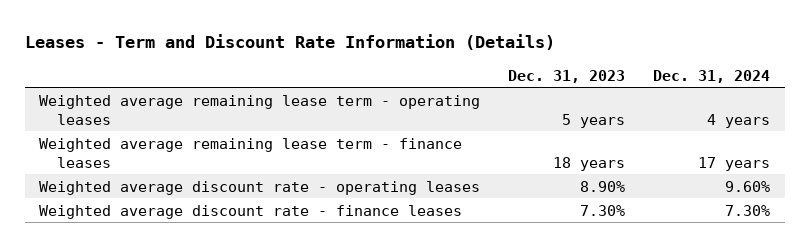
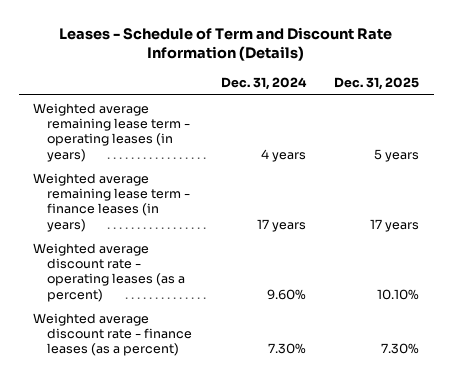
- Leases - Term and Discount Rate Information (Details)
+ Leases - Schedule of Term and Discount Rate Information (Details)
- | Dec. 31, 2023 | Dec. 31, 2024
+ | Dec. 31, 2024 | Dec. 31, 2025
- Weighted average remaining lease term - operating leases | 5 years | 4 years
- Weighted average remaining lease term - finance leases | 18 years | 17 years
- Weighted average discount rate - operating leases | 8.90% | 9.60%
- Weighted average discount rate - finance leases | 7.30% | 7.30%
+ Weighted average remaining lease term - operating leases (in years) | 4 years | 5 years
+ Weighted average remaining lease term - finance leases (in years) | 17 years | 17 years
+ Weighted average discount rate - operating leases (as a percent) | 9.60% | 10.10%
+ Weighted average discount rate - finance leases (as a percent) | 7.30% | 7.30%

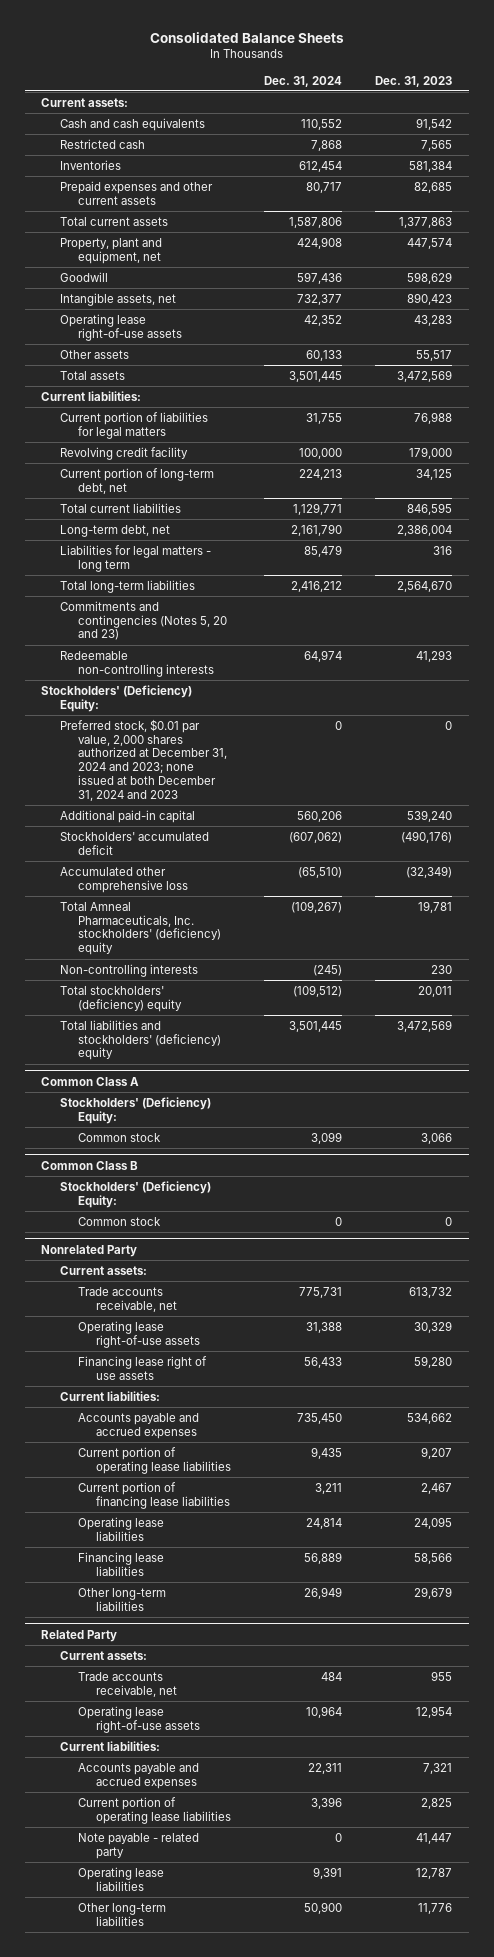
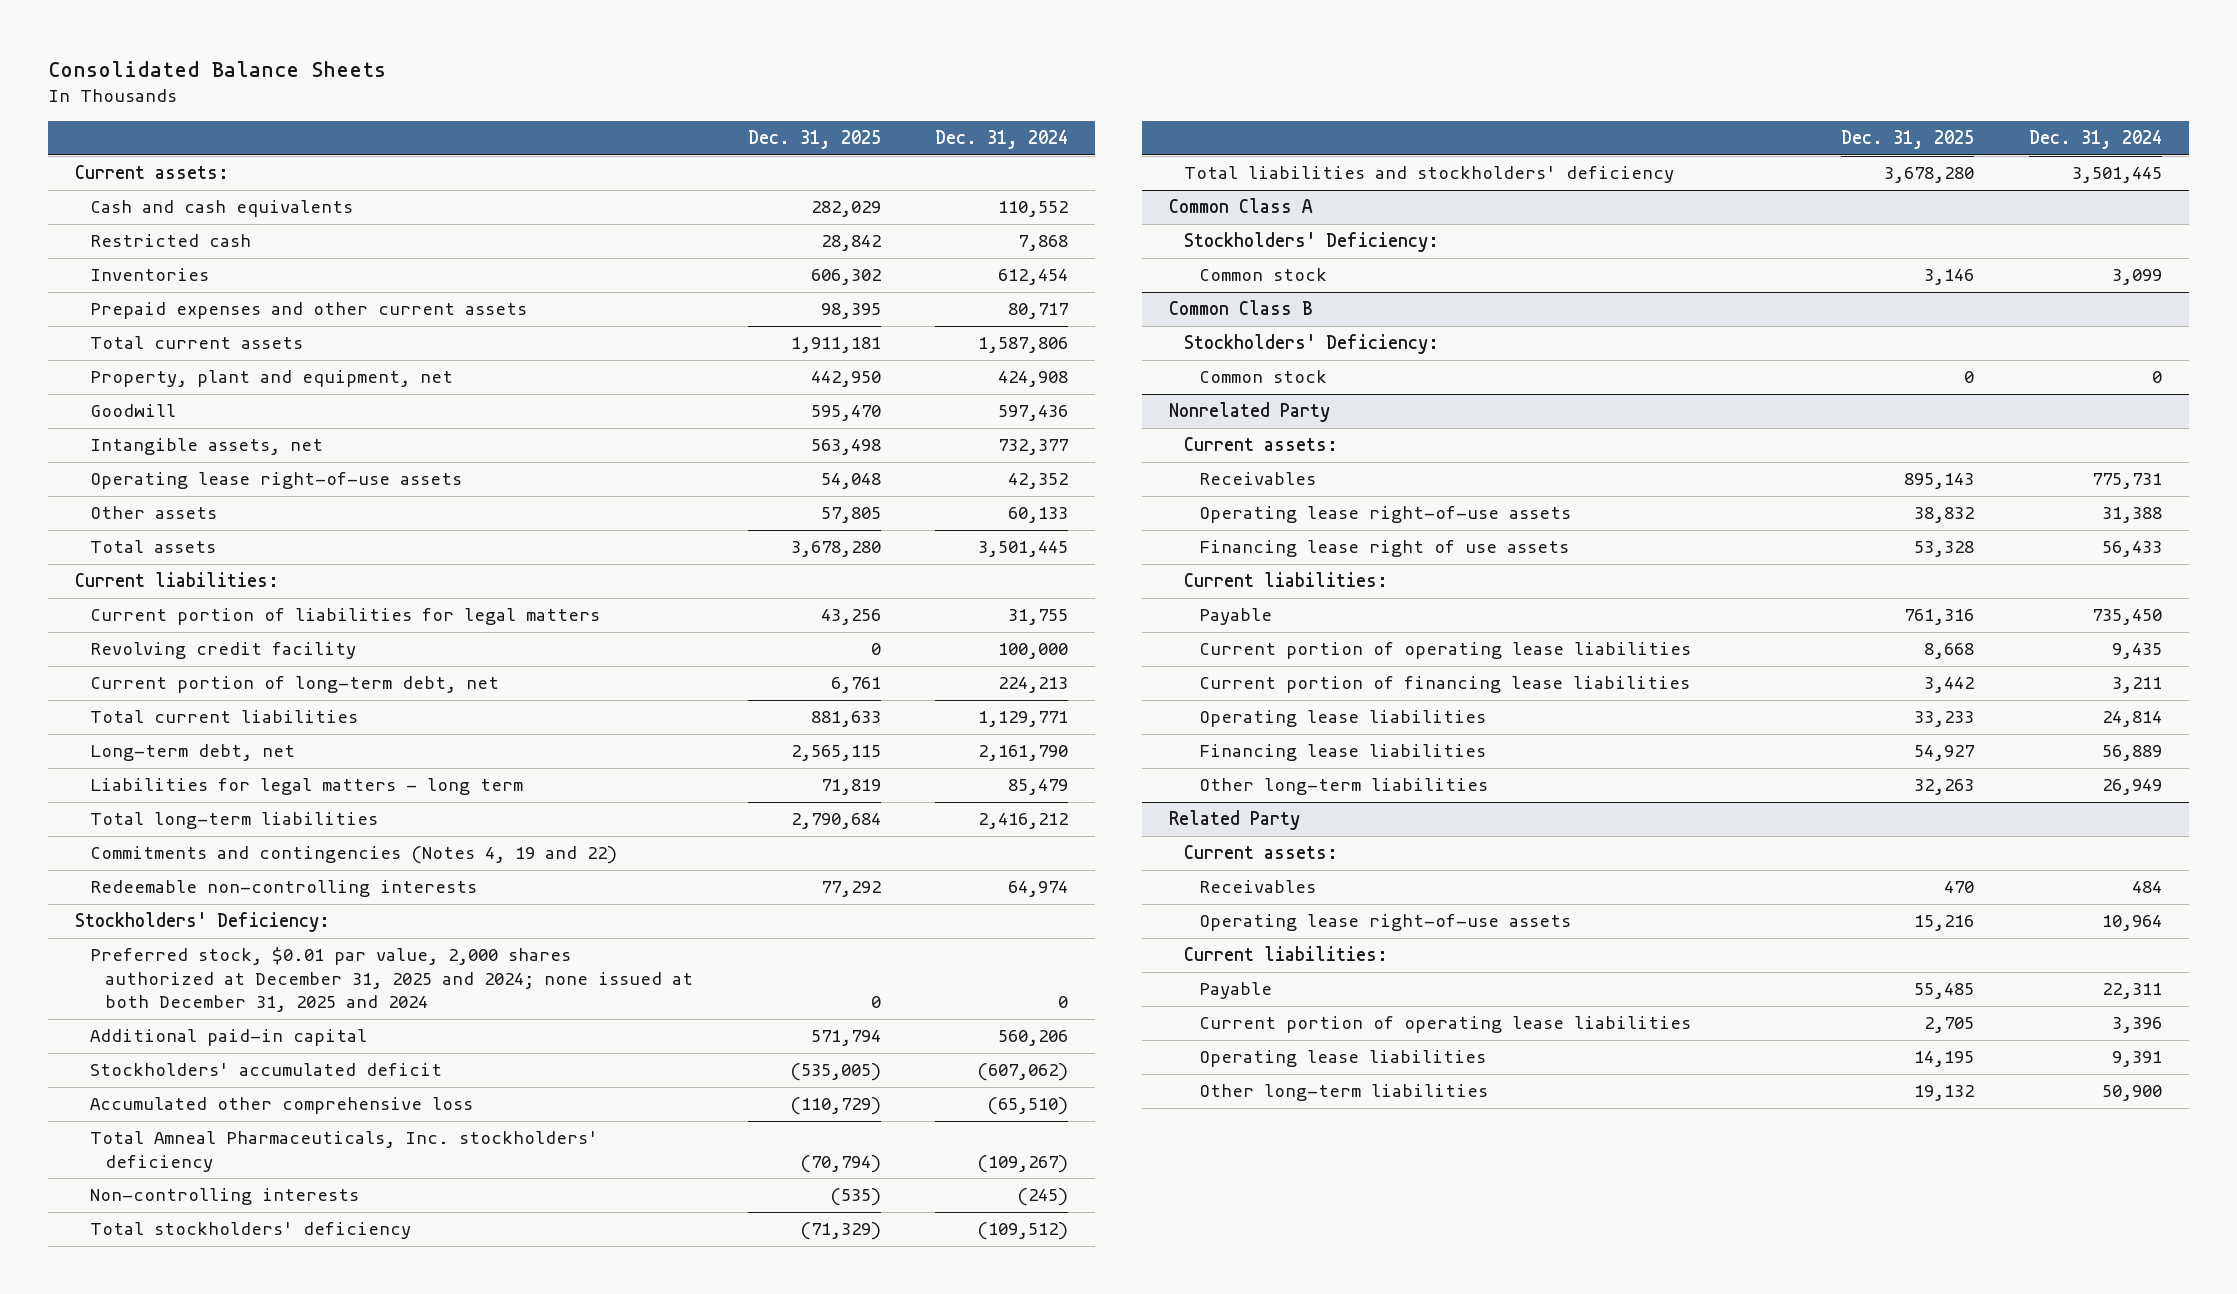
- | Dec. 31, 2024 | Dec. 31, 2023
+ | Dec. 31, 2025 | Dec. 31, 2024
- Commitments and contingencies (Notes 5, 20 and 23)
+ Commitments and contingencies (Notes 4, 19 and 22)
- Stockholders' (Deficiency) Equity:
- Preferred stock, $0.01 par value, 2,000 shares authorized at December 31, 2024 and 2023; none issued at both December 31, 2024 and 2023 | 0 | 0
+ Stockholders' Deficiency:
+ Preferred stock, $0.01 par value, 2,000 shares authorized at December 31, 2025 and 2024; none issued at both December 31, 2025 and 2024 | 0 | 0
- Total Amneal Pharmaceuticals, Inc. stockholders' (deficiency) equity | (109,267) | 19,781
+ Total Amneal Pharmaceuticals, Inc. stockholders' deficiency | (70,794) | (109,267)
- Total stockholders' (deficiency) equity | (109,512) | 20,011
- Total liabilities and stockholders' (deficiency) equity | 3,501,445 | 3,472,569
+ Total stockholders' deficiency | (71,329) | (109,512)
+ Total liabilities and stockholders' deficiency | 3,678,280 | 3,501,445
@ Common Class A
- Stockholders' (Deficiency) Equity:
+ Stockholders' Deficiency:
@ Common Class B
- Stockholders' (Deficiency) Equity:
+ Stockholders' Deficiency:
@ Nonrelated Party
- Trade accounts receivable, net | 775,731 | 613,732
+ Receivables | 895,143 | 775,731
- Accounts payable and accrued expenses | 735,450 | 534,662
+ Payable | 761,316 | 735,450
@ Related Party
- Trade accounts receivable, net | 484 | 955
+ Receivables | 470 | 484
- Accounts payable and accrued expenses | 22,311 | 7,321
+ Payable | 55,485 | 22,311
- Note payable - related party | 0 | 41,447

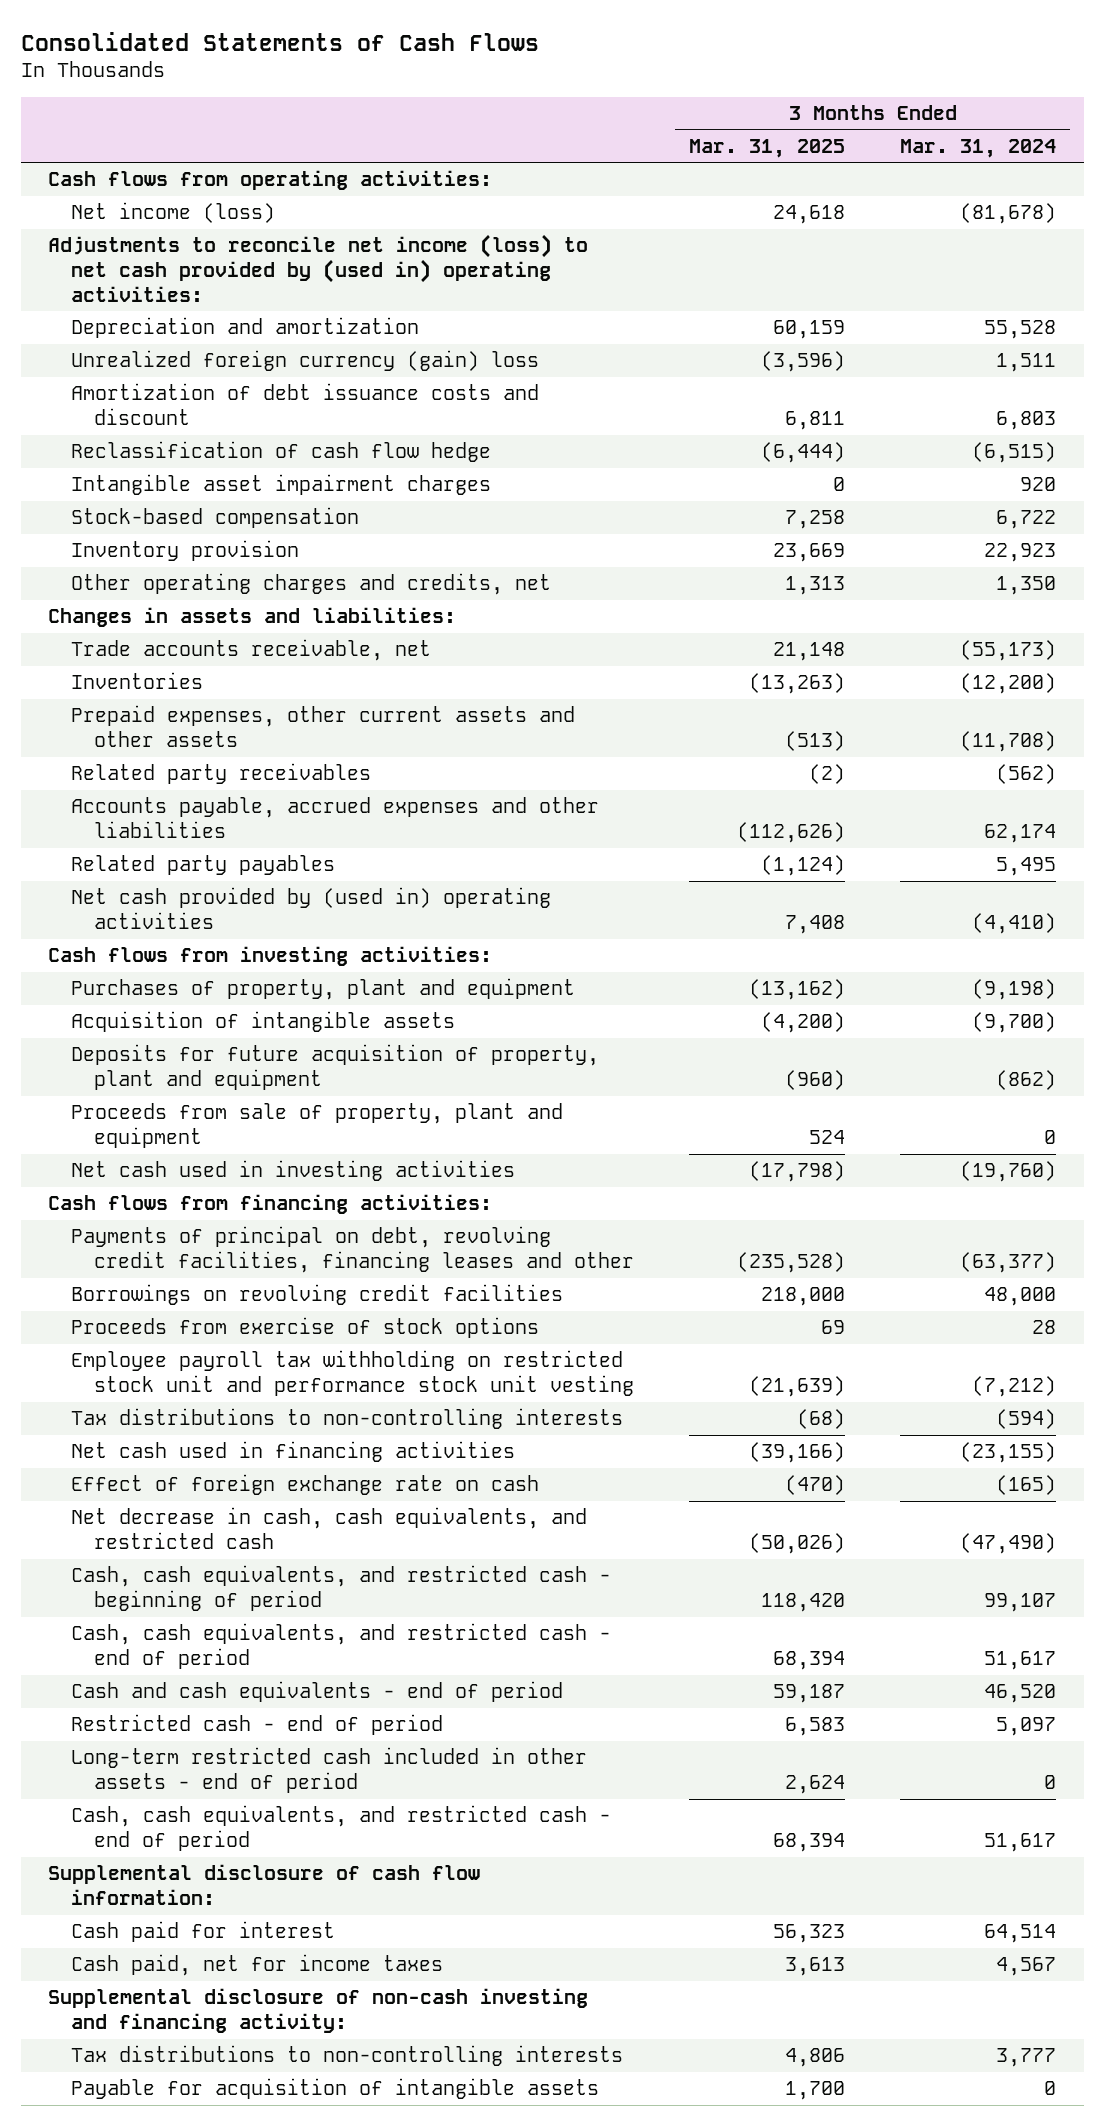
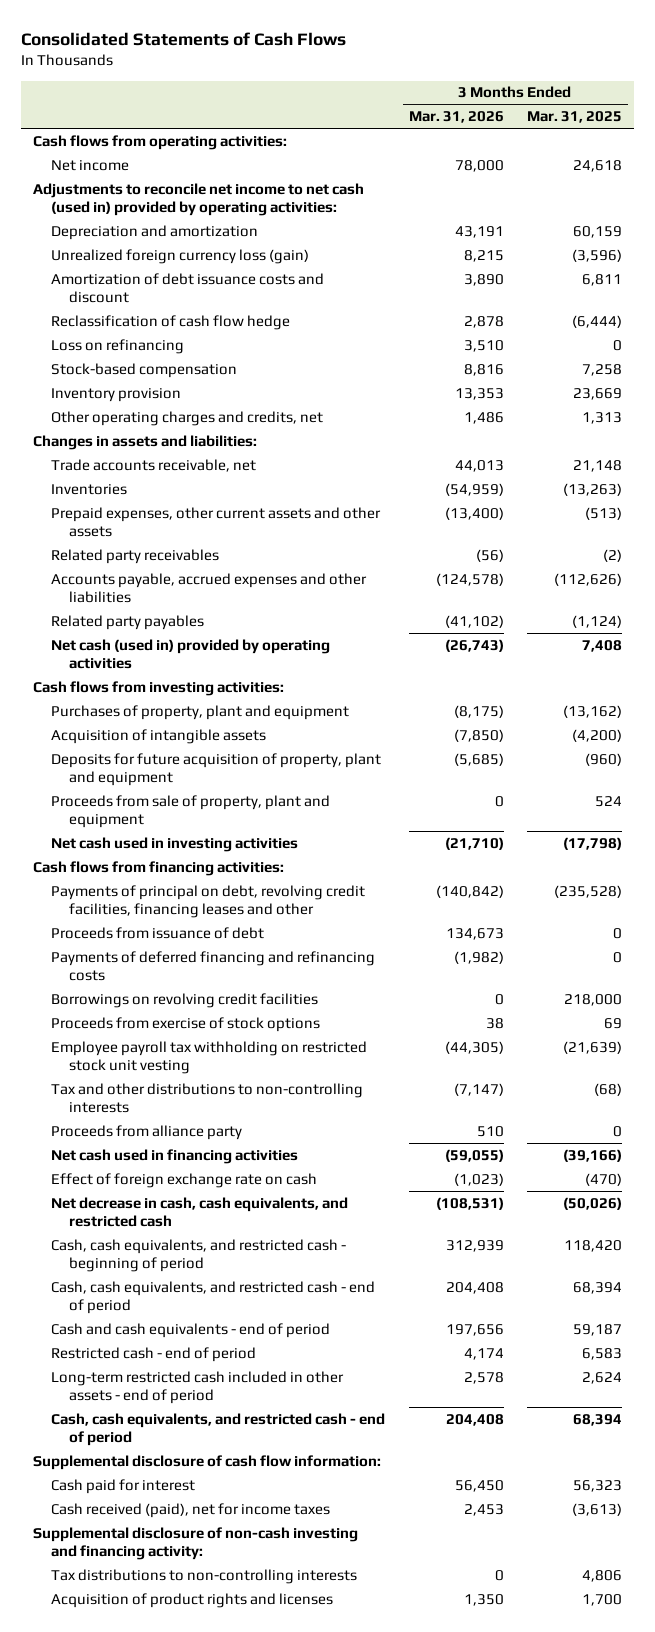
- | 3 Months Ended Mar. 31, 2025 | 3 Months Ended Mar. 31, 2024
+ | 3 Months Ended Mar. 31, 2026 | 3 Months Ended Mar. 31, 2025
- Net income (loss) | 24,618 | (81,678)
- Adjustments to reconcile net income (loss) to net cash provided by (used in) operating activities:
+ Net income | 78,000 | 24,618
+ Adjustments to reconcile net income to net cash (used in) provided by operating activities:
- Unrealized foreign currency (gain) loss | (3,596) | 1,511
+ Unrealized foreign currency loss (gain) | 8,215 | (3,596)
- Intangible asset impairment charges | 0 | 920
+ Loss on refinancing | 3,510 | 0
- Net cash provided by (used in) operating activities | 7,408 | (4,410)
+ Net cash (used in) provided by operating activities | (26,743) | 7,408
+ Proceeds from issuance of debt | 134,673 | 0
+ Payments of deferred financing and refinancing costs | (1,982) | 0
- Employee payroll tax withholding on restricted stock unit and performance stock unit vesting | (21,639) | (7,212)
- Tax distributions to non-controlling interests | (68) | (594)
+ Employee payroll tax withholding on restricted stock unit vesting | (44,305) | (21,639)
+ Tax and other distributions to non-controlling interests | (7,147) | (68)
+ Proceeds from alliance party | 510 | 0
- Cash paid, net for income taxes | 3,613 | 4,567
+ Cash received (paid), net for income taxes | 2,453 | (3,613)
- Payable for acquisition of intangible assets | 1,700 | 0
+ Acquisition of product rights and licenses | 1,350 | 1,700

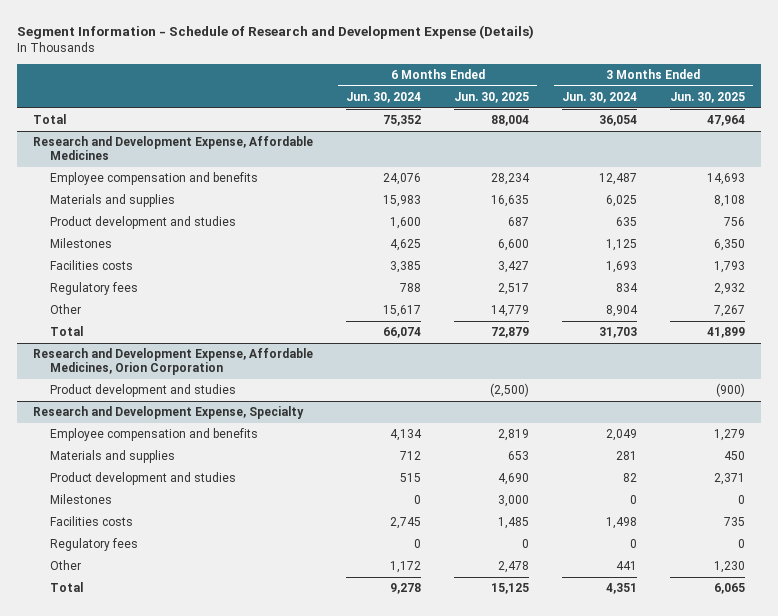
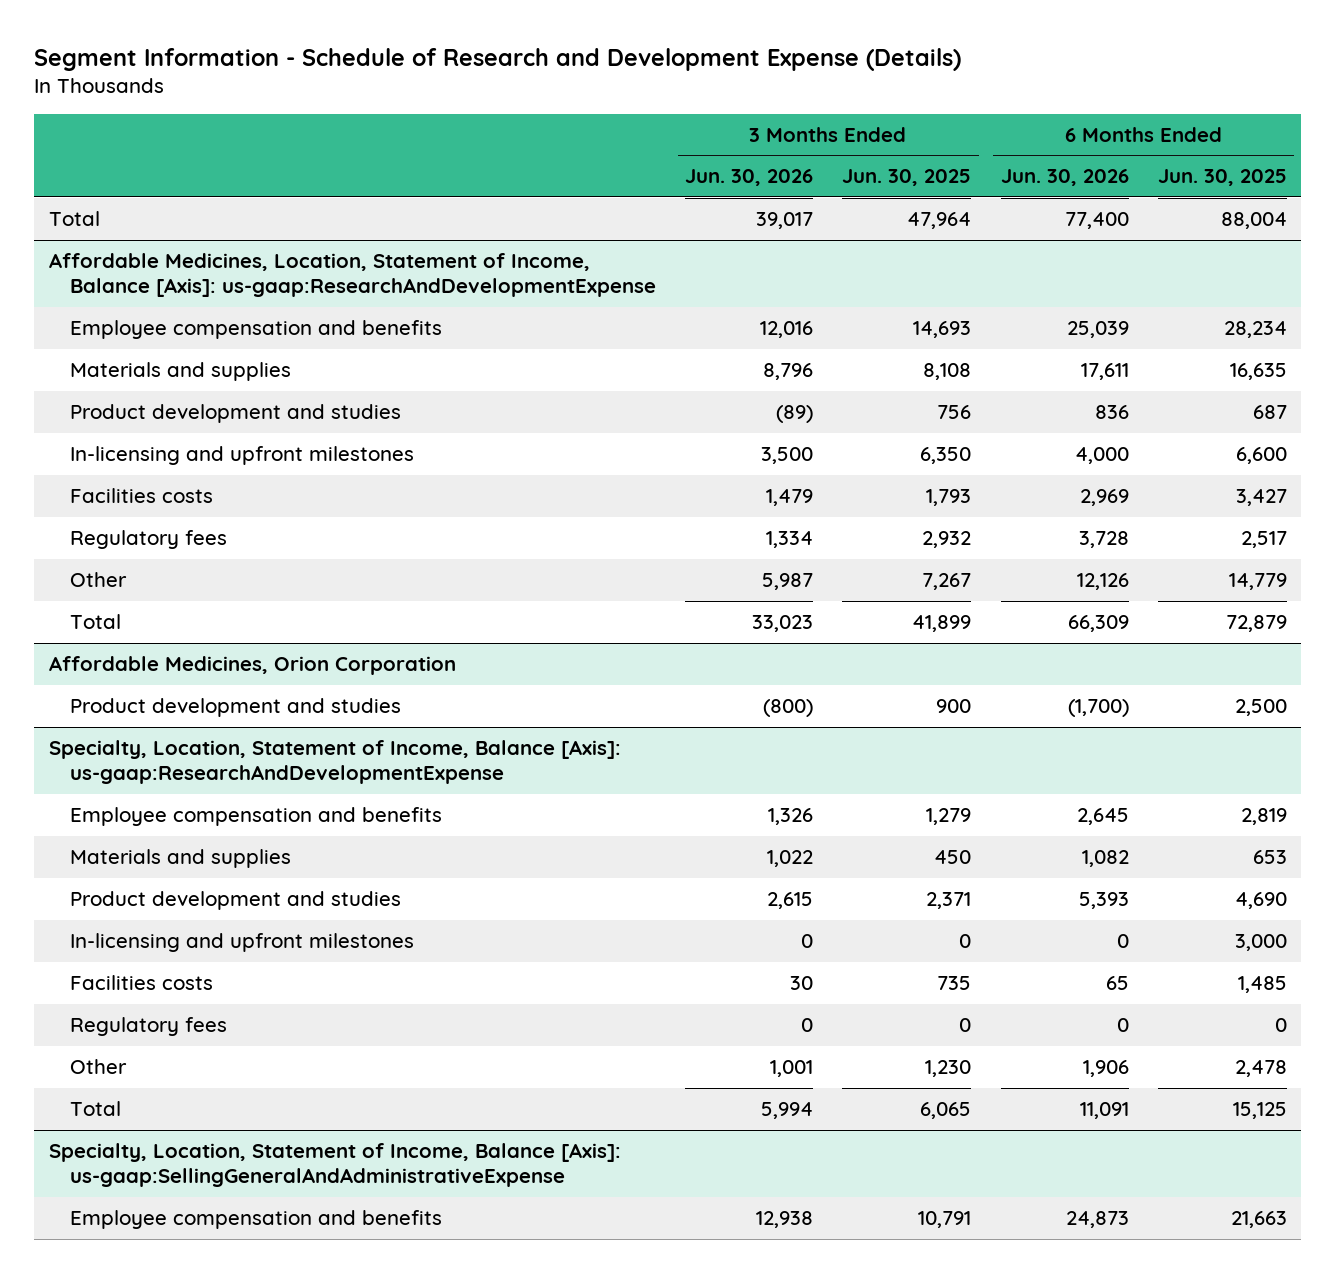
- | 6 Months Ended Jun. 30, 2024 | 6 Months Ended Jun. 30, 2025 | 3 Months Ended Jun. 30, 2024 | 3 Months Ended Jun. 30, 2025
+ | 3 Months Ended Jun. 30, 2026 | 3 Months Ended Jun. 30, 2025 | 6 Months Ended Jun. 30, 2026 | 6 Months Ended Jun. 30, 2025
- Research and Development Expense, Affordable Medicines
+ Affordable Medicines, Location, Statement of Income, Balance [Axis]: us-gaap:ResearchAndDevelopmentExpense
- Milestones | 4,625 | 6,600 | 1,125 | 6,350
+ In-licensing and upfront milestones | 3,500 | 6,350 | 4,000 | 6,600
- Research and Development Expense, Affordable Medicines, Orion Corporation
- Product development and studies | | (2,500) | | (900)
- Research and Development Expense, Specialty
+ Affordable Medicines, Orion Corporation
+ Product development and studies | (800) | 900 | (1,700) | 2,500
+ Specialty, Location, Statement of Income, Balance [Axis]: us-gaap:ResearchAndDevelopmentExpense
- Milestones | 0 | 3,000 | 0 | 0
+ In-licensing and upfront milestones | 0 | 0 | 0 | 3,000
+ Specialty, Location, Statement of Income, Balance [Axis]: us-gaap:SellingGeneralAndAdministrativeExpense
+ Employee compensation and benefits | 12,938 | 10,791 | 24,873 | 21,663

